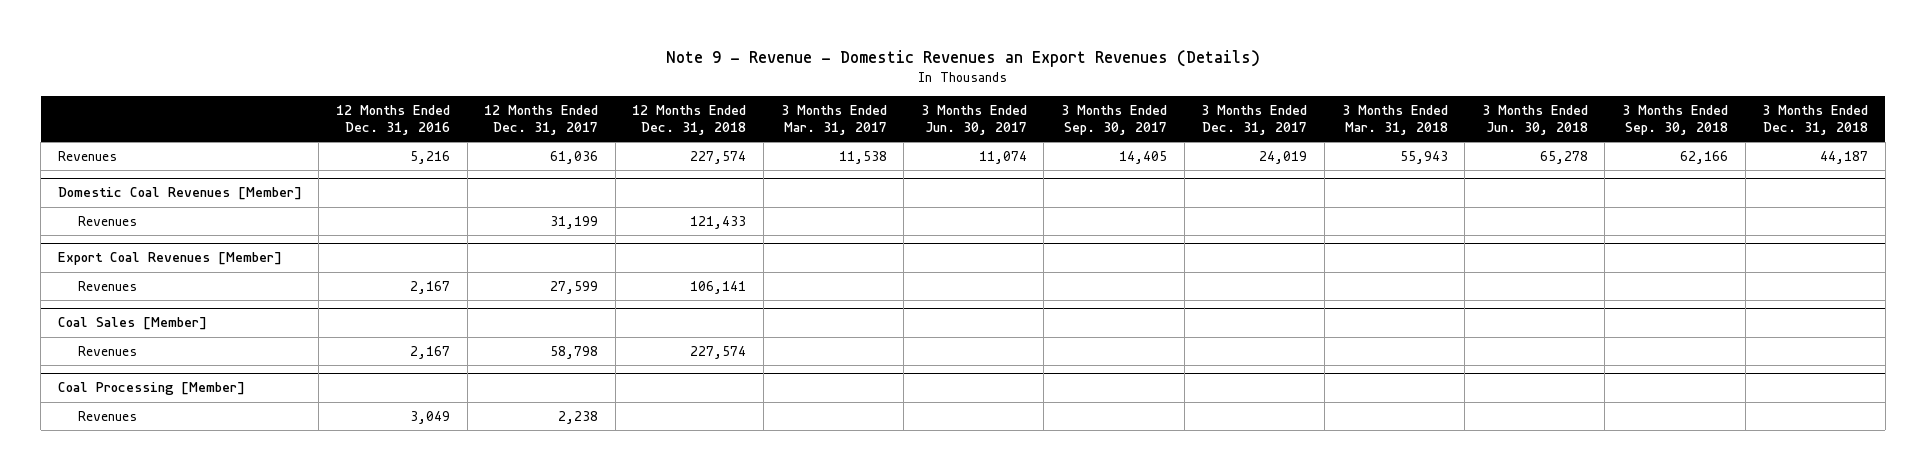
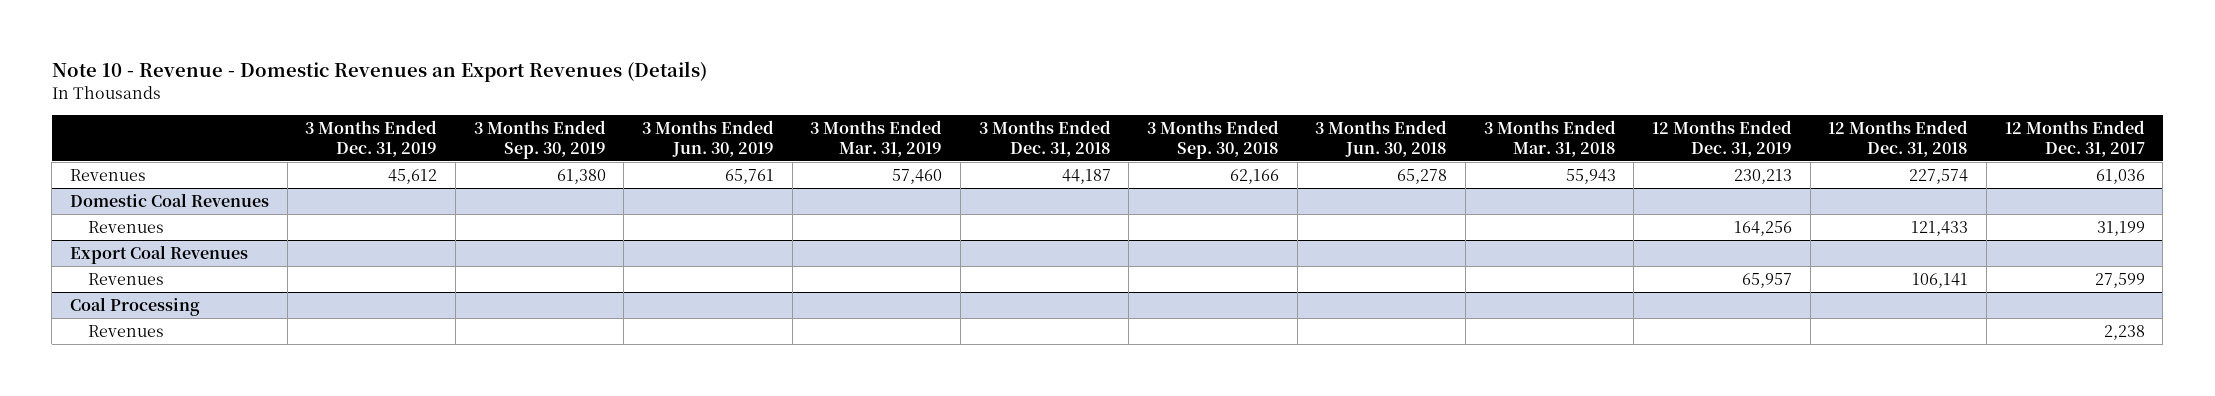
- Note 9 - Revenue - Domestic Revenues an Export Revenues (Details)
+ Note 10 - Revenue - Domestic Revenues an Export Revenues (Details)
- | 12 Months Ended Dec. 31, 2016 | 12 Months Ended Dec. 31, 2017 | 12 Months Ended Dec. 31, 2018 | 3 Months Ended Mar. 31, 2017 | 3 Months Ended Jun. 30, 2017 | 3 Months Ended Sep. 30, 2017 | 3 Months Ended Dec. 31, 2017 | 3 Months Ended Mar. 31, 2018 | 3 Months Ended Jun. 30, 2018 | 3 Months Ended Sep. 30, 2018 | 3 Months Ended Dec. 31, 2018
+ | 3 Months Ended Dec. 31, 2019 | 3 Months Ended Sep. 30, 2019 | 3 Months Ended Jun. 30, 2019 | 3 Months Ended Mar. 31, 2019 | 3 Months Ended Dec. 31, 2018 | 3 Months Ended Sep. 30, 2018 | 3 Months Ended Jun. 30, 2018 | 3 Months Ended Mar. 31, 2018 | 12 Months Ended Dec. 31, 2019 | 12 Months Ended Dec. 31, 2018 | 12 Months Ended Dec. 31, 2017
- Domestic Coal Revenues [Member]
+ Domestic Coal Revenues
- Export Coal Revenues [Member]
+ Export Coal Revenues
- Coal Sales [Member]
- Revenues | 2,167 | 58,798 | 227,574 | | | | | | | |
- Coal Processing [Member]
+ Coal Processing

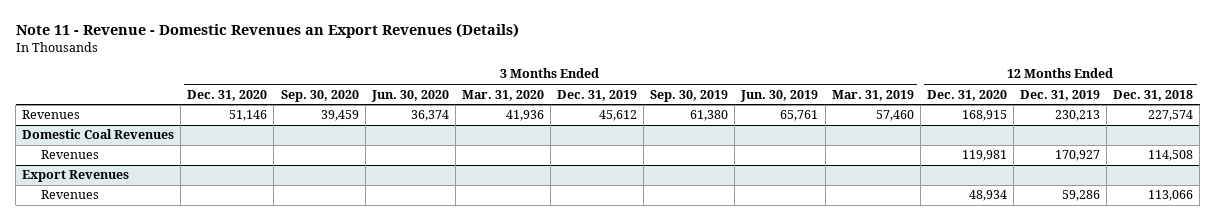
- Note 10 - Revenue - Domestic Revenues an Export Revenues (Details)
+ Note 11 - Revenue - Domestic Revenues an Export Revenues (Details)
- | 3 Months Ended Dec. 31, 2019 | 3 Months Ended Sep. 30, 2019 | 3 Months Ended Jun. 30, 2019 | 3 Months Ended Mar. 31, 2019 | 3 Months Ended Dec. 31, 2018 | 3 Months Ended Sep. 30, 2018 | 3 Months Ended Jun. 30, 2018 | 3 Months Ended Mar. 31, 2018 | 12 Months Ended Dec. 31, 2019 | 12 Months Ended Dec. 31, 2018 | 12 Months Ended Dec. 31, 2017
+ | 3 Months Ended Dec. 31, 2020 | 3 Months Ended Sep. 30, 2020 | 3 Months Ended Jun. 30, 2020 | 3 Months Ended Mar. 31, 2020 | 3 Months Ended Dec. 31, 2019 | 3 Months Ended Sep. 30, 2019 | 3 Months Ended Jun. 30, 2019 | 3 Months Ended Mar. 31, 2019 | 12 Months Ended Dec. 31, 2020 | 12 Months Ended Dec. 31, 2019 | 12 Months Ended Dec. 31, 2018
@ Domestic Coal Revenues
- Revenues | | | | | | | | | 164,256 | 121,433 | 31,199
- Export Coal Revenues
- Revenues | | | | | | | | | 65,957 | 106,141 | 27,599
- Coal Processing
- Revenues | | | | | | | | | | | 2,238
@ Domestic Coal Revenues
+ Revenues | | | | | | | | | 119,981 | 170,927 | 114,508
+ Export Revenues
+ Revenues | | | | | | | | | 48,934 | 59,286 | 113,066

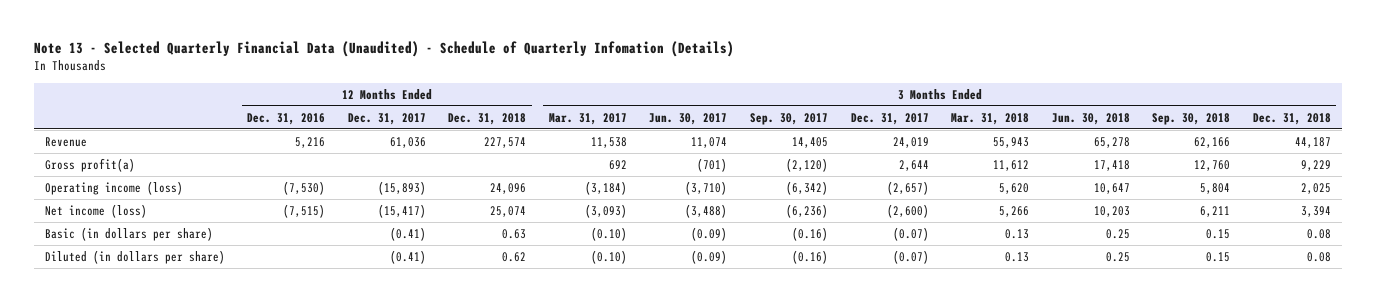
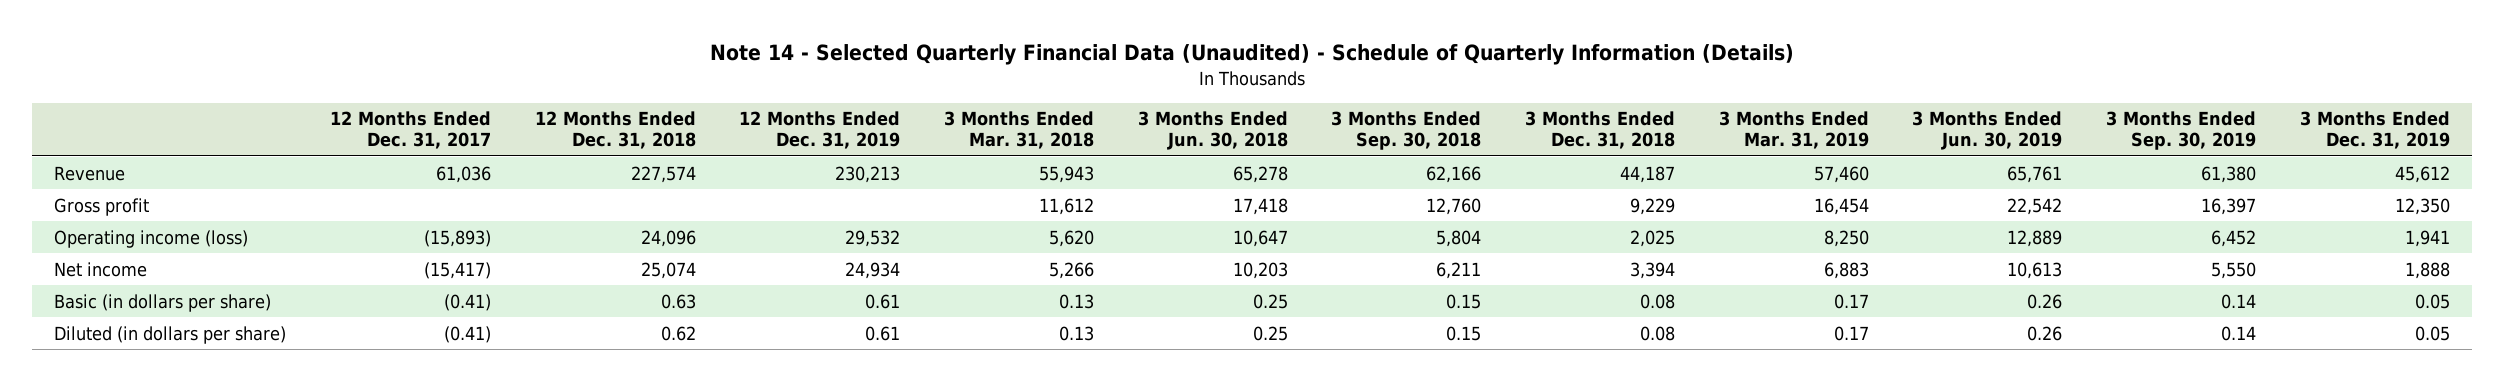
- Note 13 - Selected Quarterly Financial Data (Unaudited) - Schedule of Quarterly Infomation (Details)
+ Note 14 - Selected Quarterly Financial Data (Unaudited) - Schedule of Quarterly Information (Details)
- | 12 Months Ended Dec. 31, 2016 | 12 Months Ended Dec. 31, 2017 | 12 Months Ended Dec. 31, 2018 | 3 Months Ended Mar. 31, 2017 | 3 Months Ended Jun. 30, 2017 | 3 Months Ended Sep. 30, 2017 | 3 Months Ended Dec. 31, 2017 | 3 Months Ended Mar. 31, 2018 | 3 Months Ended Jun. 30, 2018 | 3 Months Ended Sep. 30, 2018 | 3 Months Ended Dec. 31, 2018
+ | 12 Months Ended Dec. 31, 2017 | 12 Months Ended Dec. 31, 2018 | 12 Months Ended Dec. 31, 2019 | 3 Months Ended Mar. 31, 2018 | 3 Months Ended Jun. 30, 2018 | 3 Months Ended Sep. 30, 2018 | 3 Months Ended Dec. 31, 2018 | 3 Months Ended Mar. 31, 2019 | 3 Months Ended Jun. 30, 2019 | 3 Months Ended Sep. 30, 2019 | 3 Months Ended Dec. 31, 2019
- Gross profit(a) | | | | 692 | (701) | (2,120) | 2,644 | 11,612 | 17,418 | 12,760 | 9,229
+ Gross profit | | | | 11,612 | 17,418 | 12,760 | 9,229 | 16,454 | 22,542 | 16,397 | 12,350
- Net income (loss) | (7,515) | (15,417) | 25,074 | (3,093) | (3,488) | (6,236) | (2,600) | 5,266 | 10,203 | 6,211 | 3,394
+ Net income | (15,417) | 25,074 | 24,934 | 5,266 | 10,203 | 6,211 | 3,394 | 6,883 | 10,613 | 5,550 | 1,888

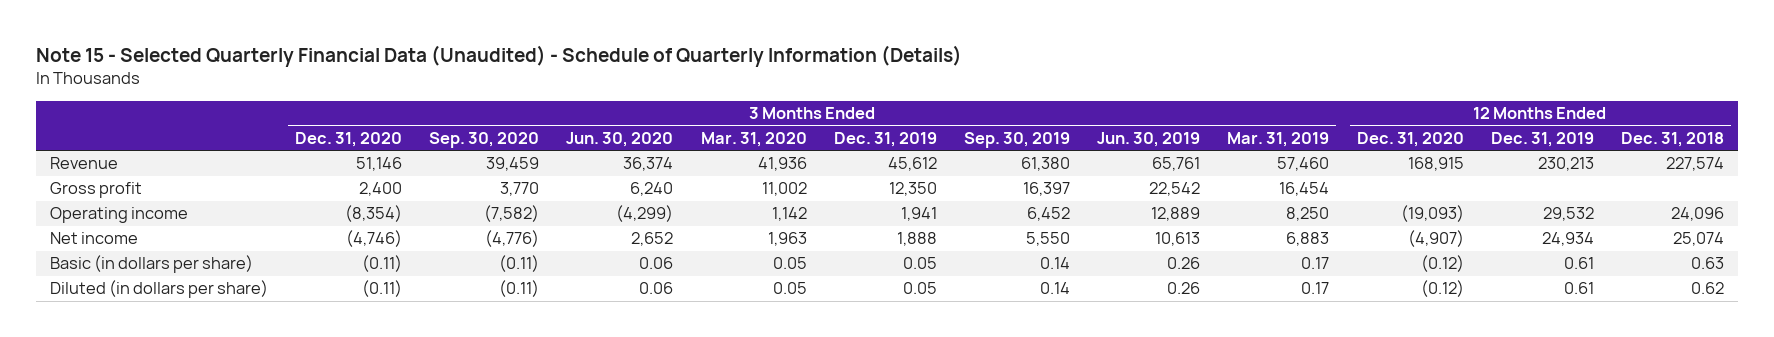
- Note 14 - Selected Quarterly Financial Data (Unaudited) - Schedule of Quarterly Information (Details)
+ Note 15 - Selected Quarterly Financial Data (Unaudited) - Schedule of Quarterly Information (Details)
- | 12 Months Ended Dec. 31, 2017 | 12 Months Ended Dec. 31, 2018 | 12 Months Ended Dec. 31, 2019 | 3 Months Ended Mar. 31, 2018 | 3 Months Ended Jun. 30, 2018 | 3 Months Ended Sep. 30, 2018 | 3 Months Ended Dec. 31, 2018 | 3 Months Ended Mar. 31, 2019 | 3 Months Ended Jun. 30, 2019 | 3 Months Ended Sep. 30, 2019 | 3 Months Ended Dec. 31, 2019
+ | 3 Months Ended Dec. 31, 2020 | 3 Months Ended Sep. 30, 2020 | 3 Months Ended Jun. 30, 2020 | 3 Months Ended Mar. 31, 2020 | 3 Months Ended Dec. 31, 2019 | 3 Months Ended Sep. 30, 2019 | 3 Months Ended Jun. 30, 2019 | 3 Months Ended Mar. 31, 2019 | 12 Months Ended Dec. 31, 2020 | 12 Months Ended Dec. 31, 2019 | 12 Months Ended Dec. 31, 2018
- Operating income (loss) | (15,893) | 24,096 | 29,532 | 5,620 | 10,647 | 5,804 | 2,025 | 8,250 | 12,889 | 6,452 | 1,941
+ Operating income | (8,354) | (7,582) | (4,299) | 1,142 | 1,941 | 6,452 | 12,889 | 8,250 | (19,093) | 29,532 | 24,096

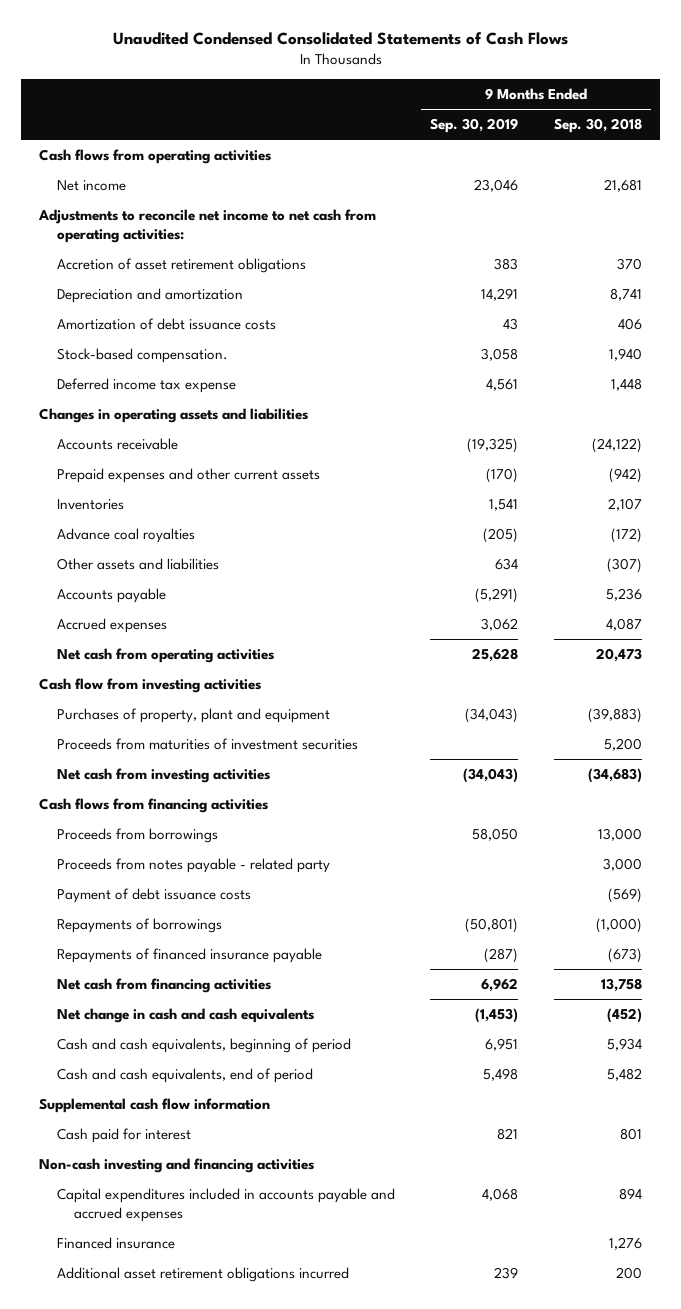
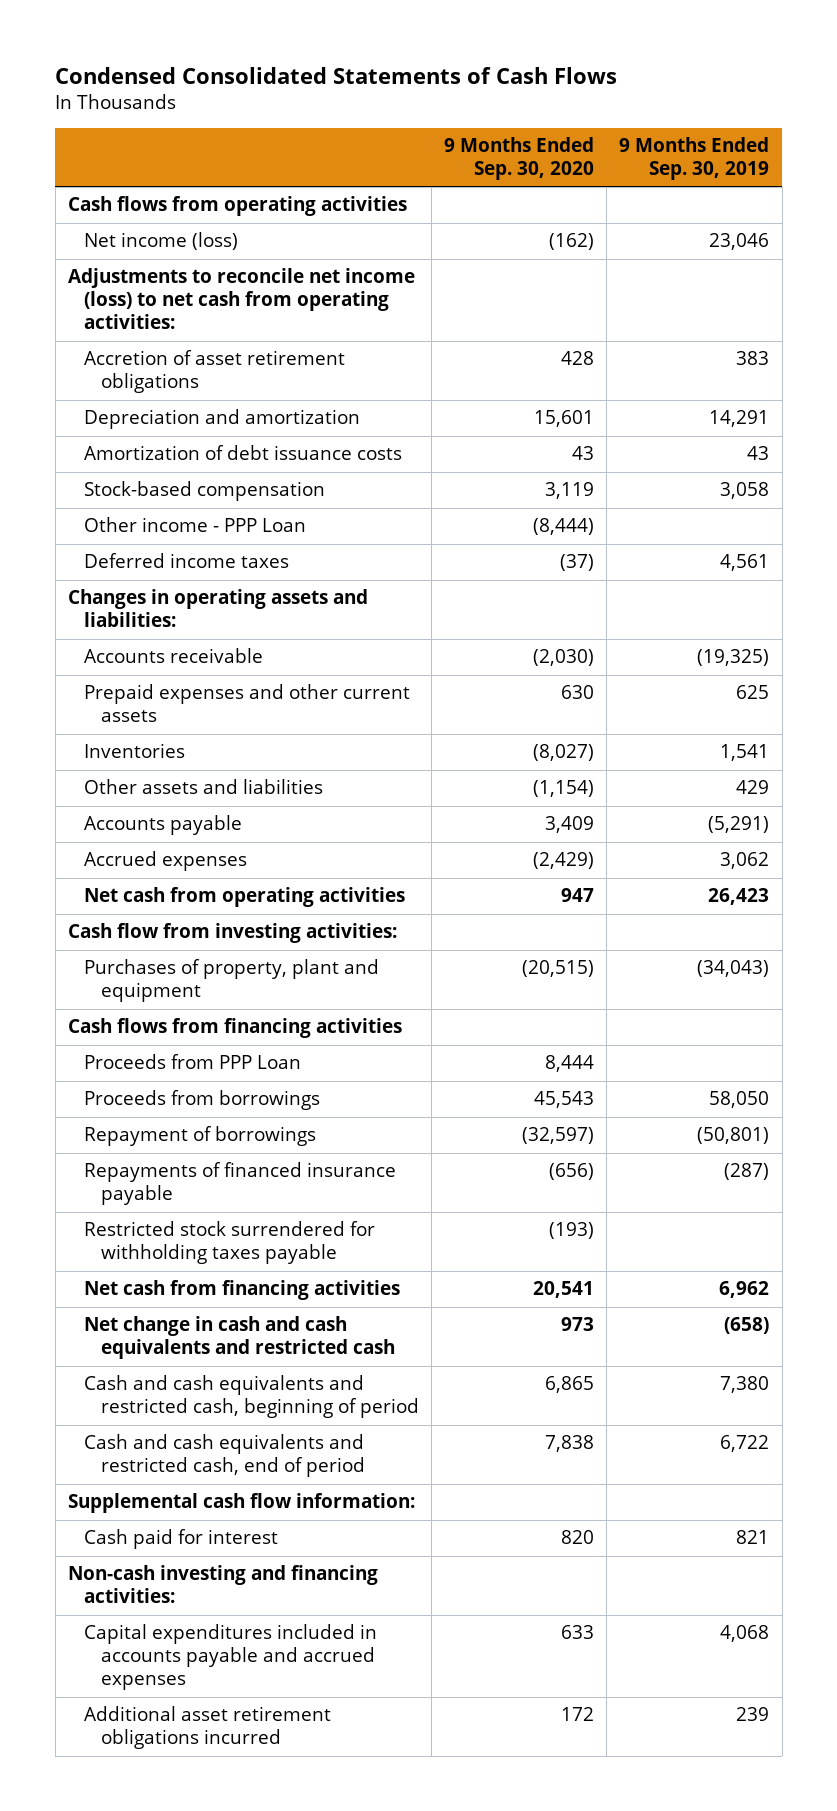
- Unaudited Condensed Consolidated Statements of Cash Flows
+ Condensed Consolidated Statements of Cash Flows
- | 9 Months Ended Sep. 30, 2019 | 9 Months Ended Sep. 30, 2018
+ | 9 Months Ended Sep. 30, 2020 | 9 Months Ended Sep. 30, 2019
- Net income | 23,046 | 21,681
- Adjustments to reconcile net income to net cash from operating activities:
+ Net income (loss) | (162) | 23,046
+ Adjustments to reconcile net income (loss) to net cash from operating activities:
- Stock-based compensation. | 3,058 | 1,940
- Deferred income tax expense | 4,561 | 1,448
- Changes in operating assets and liabilities
+ Stock-based compensation | 3,119 | 3,058
+ Other income - PPP Loan | (8,444) |
+ Deferred income taxes | (37) | 4,561
+ Changes in operating assets and liabilities:
- Prepaid expenses and other current assets | (170) | (942)
+ Prepaid expenses and other current assets | 630 | 625
- Advance coal royalties | (205) | (172)
- Other assets and liabilities | 634 | (307)
+ Other assets and liabilities | (1,154) | 429
- Net cash from operating activities | 25,628 | 20,473
- Cash flow from investing activities
+ Net cash from operating activities | 947 | 26,423
+ Cash flow from investing activities:
- Proceeds from maturities of investment securities | | 5,200
- Net cash from investing activities | (34,043) | (34,683)
+ Proceeds from PPP Loan | 8,444 |
- Proceeds from notes payable - related party | | 3,000
- Payment of debt issuance costs | | (569)
- Repayments of borrowings | (50,801) | (1,000)
+ Repayment of borrowings | (32,597) | (50,801)
+ Restricted stock surrendered for withholding taxes payable | (193) |
- Net change in cash and cash equivalents | (1,453) | (452)
- Cash and cash equivalents, beginning of period | 6,951 | 5,934
- Cash and cash equivalents, end of period | 5,498 | 5,482
- Supplemental cash flow information
+ Net change in cash and cash equivalents and restricted cash | 973 | (658)
+ Cash and cash equivalents and restricted cash, beginning of period | 6,865 | 7,380
+ Cash and cash equivalents and restricted cash, end of period | 7,838 | 6,722
+ Supplemental cash flow information:
- Non-cash investing and financing activities
+ Non-cash investing and financing activities:
- Financed insurance | | 1,276

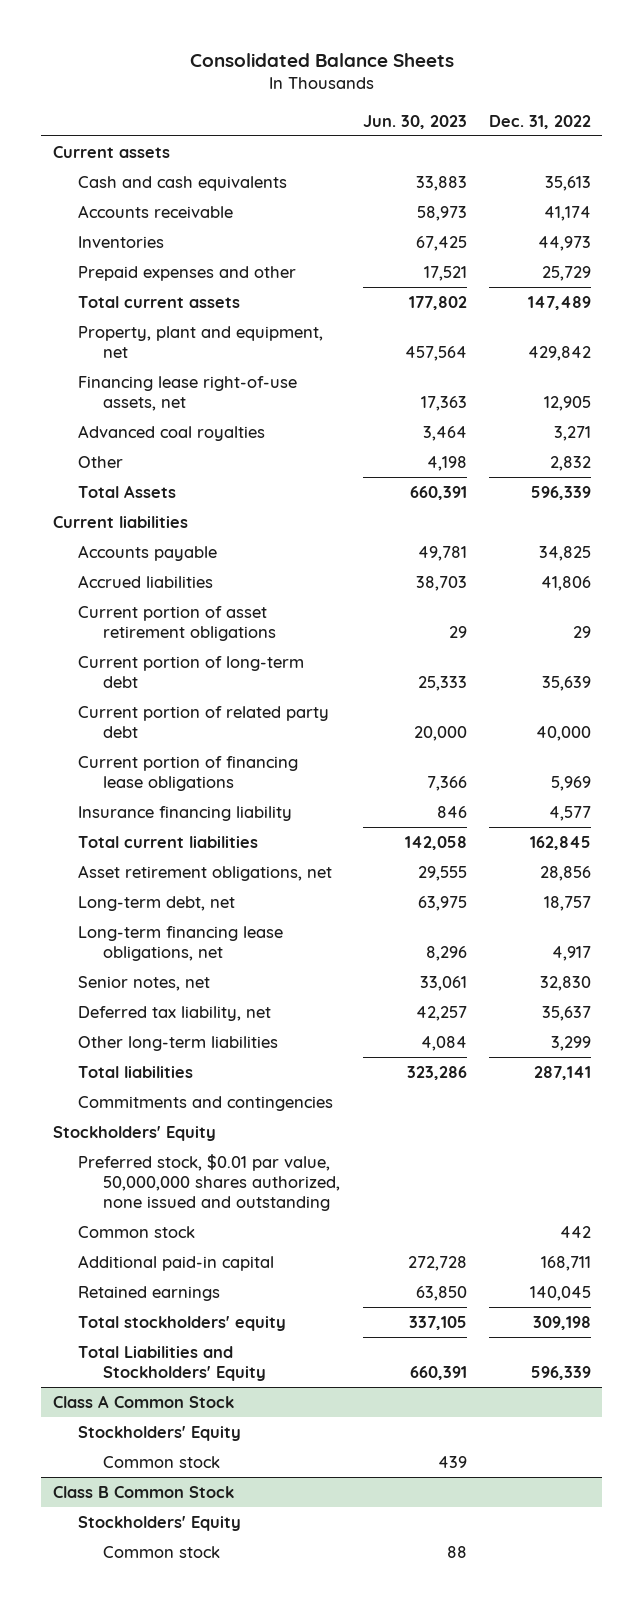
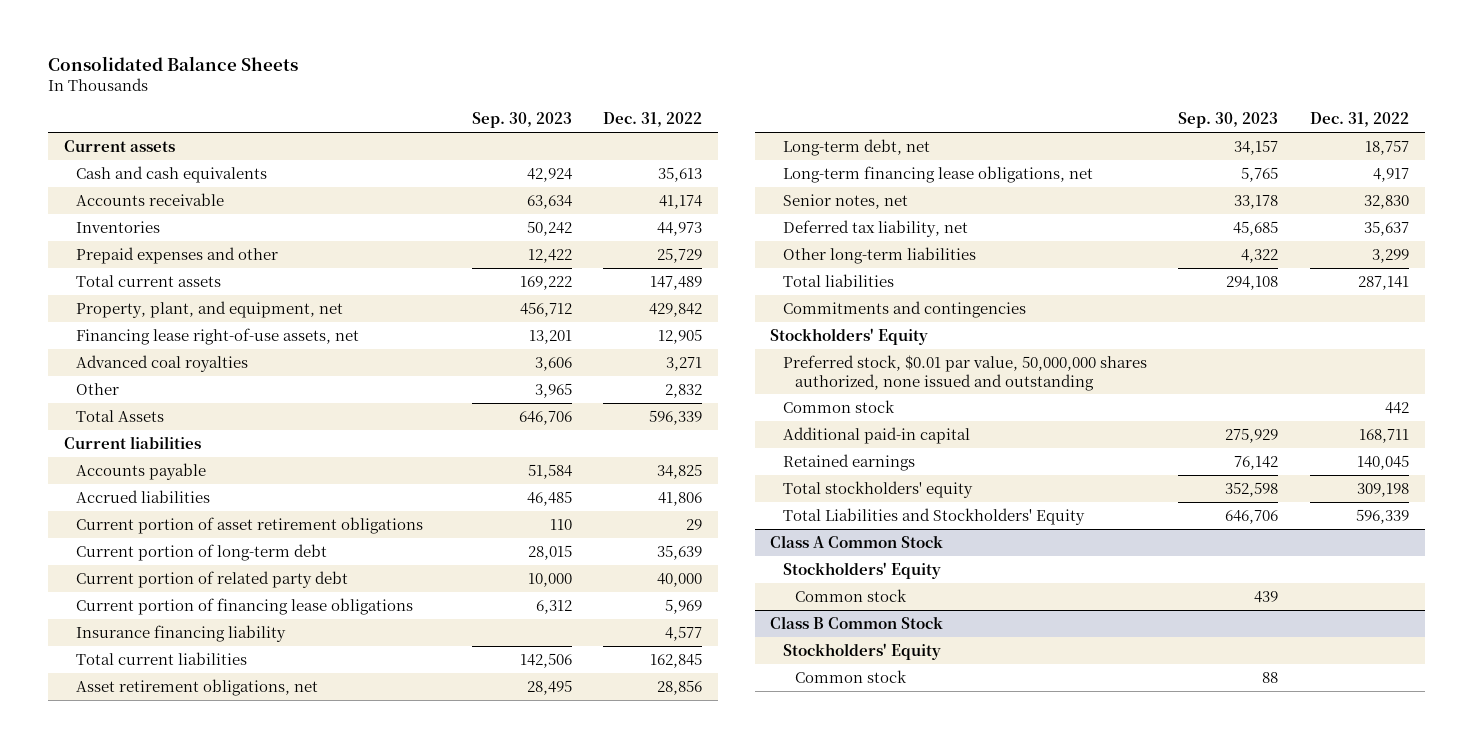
- | Jun. 30, 2023 | Dec. 31, 2022
+ | Sep. 30, 2023 | Dec. 31, 2022
- Property, plant and equipment, net | 457,564 | 429,842
+ Property, plant, and equipment, net | 456,712 | 429,842

